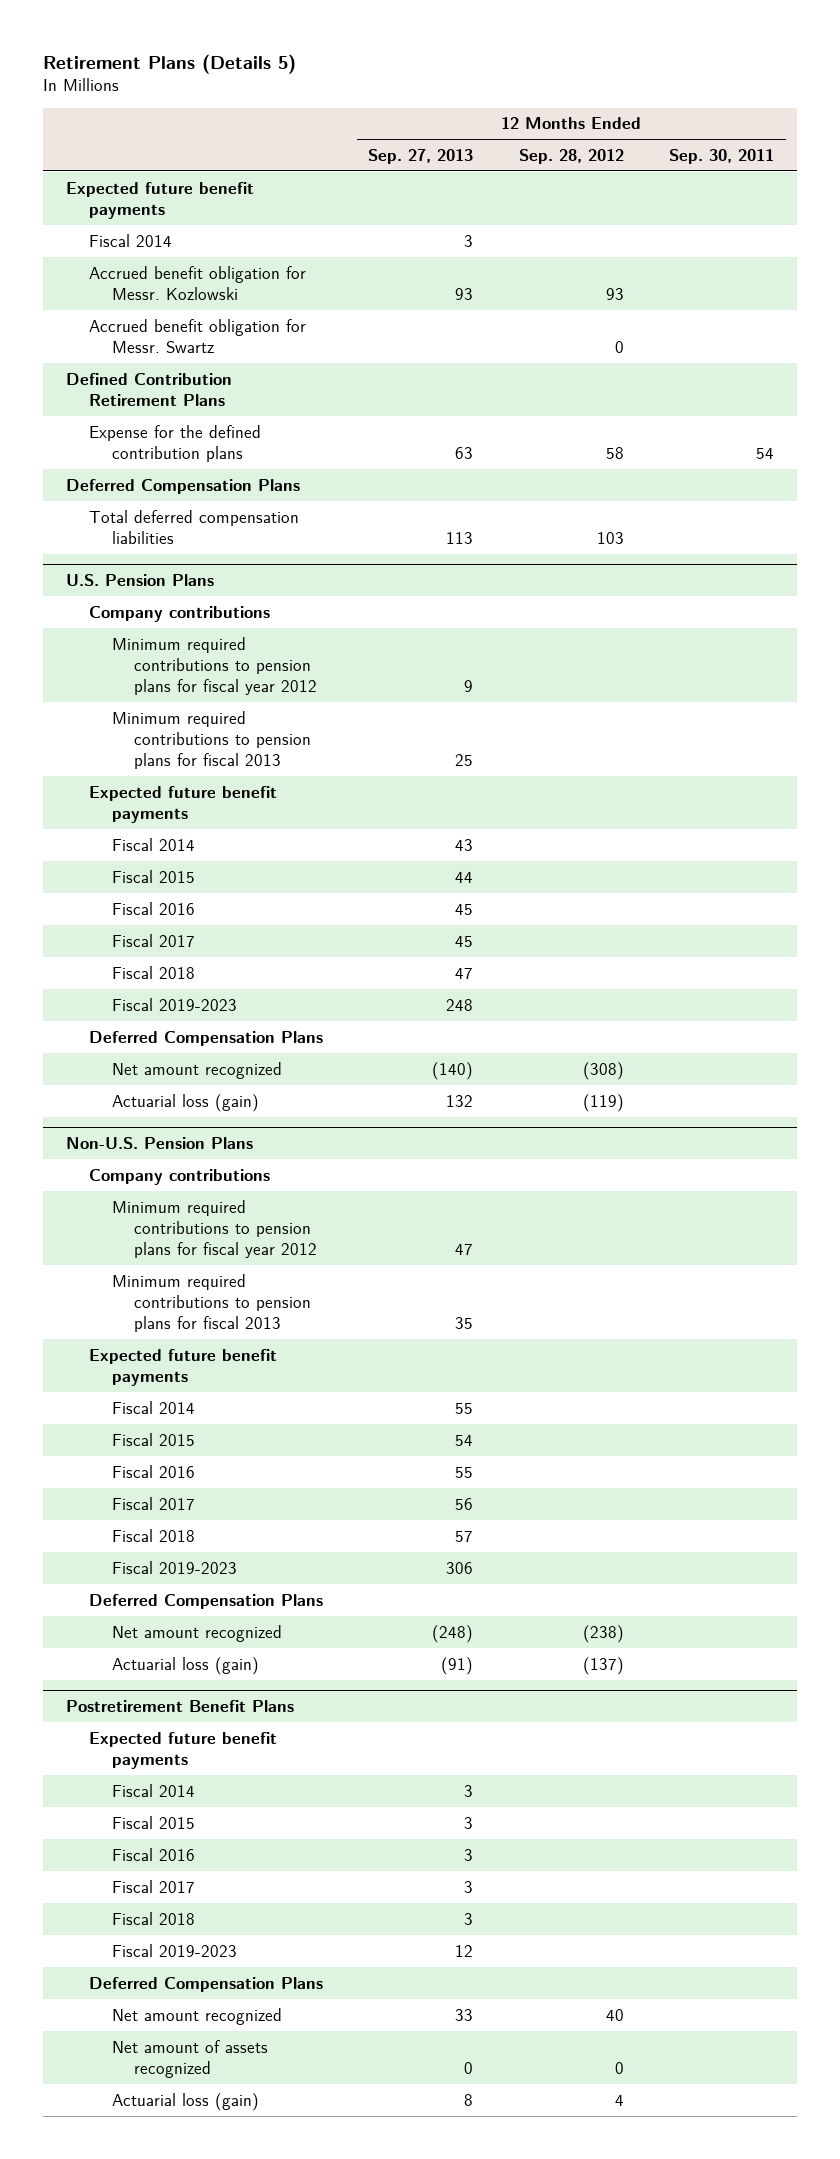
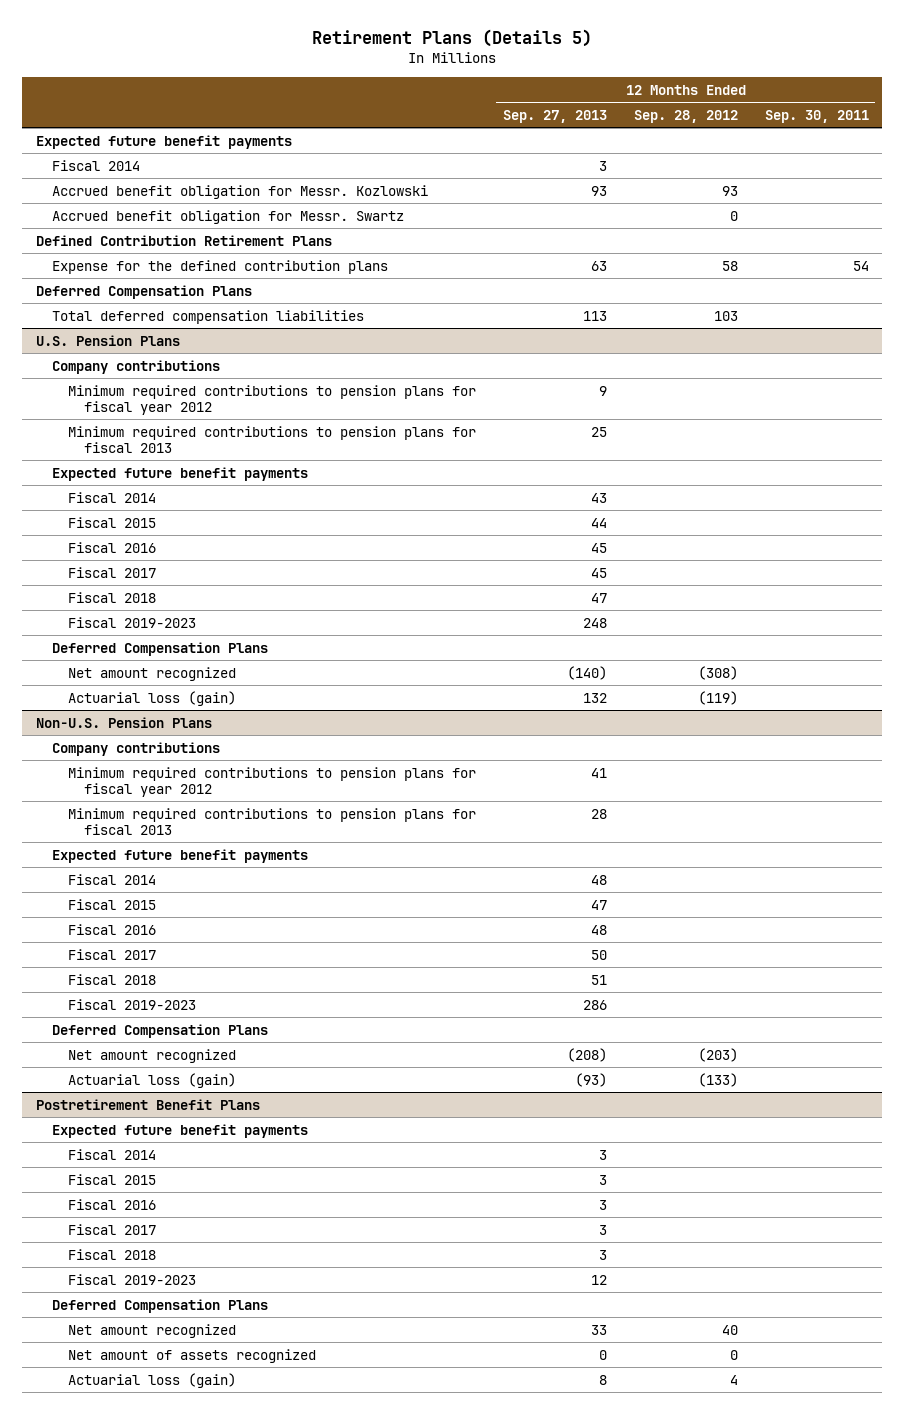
@ Non-U.S. Pension Plans
- Minimum required contributions to pension plans for fiscal year 2012 | 47 | |
- Minimum required contributions to pension plans for fiscal 2013 | 35 | |
+ Minimum required contributions to pension plans for fiscal year 2012 | 41 | |
+ Minimum required contributions to pension plans for fiscal 2013 | 28 | |
- Fiscal 2014 | 55 | |
- Fiscal 2015 | 54 | |
- Fiscal 2016 | 55 | |
- Fiscal 2017 | 56 | |
- Fiscal 2018 | 57 | |
- Fiscal 2019-2023 | 306 | |
+ Fiscal 2014 | 48 | |
+ Fiscal 2015 | 47 | |
+ Fiscal 2016 | 48 | |
+ Fiscal 2017 | 50 | |
+ Fiscal 2018 | 51 | |
+ Fiscal 2019-2023 | 286 | |
- Net amount recognized | (248) | (238) |
- Actuarial loss (gain) | (91) | (137) |
+ Net amount recognized | (208) | (203) |
+ Actuarial loss (gain) | (93) | (133) |

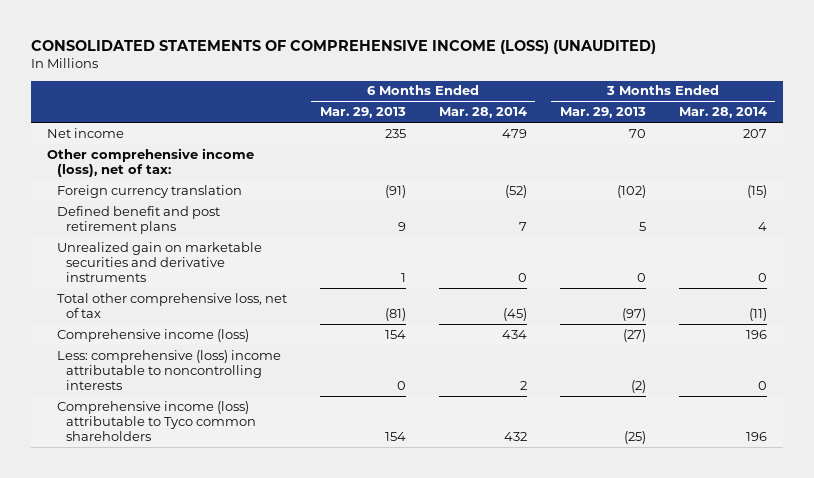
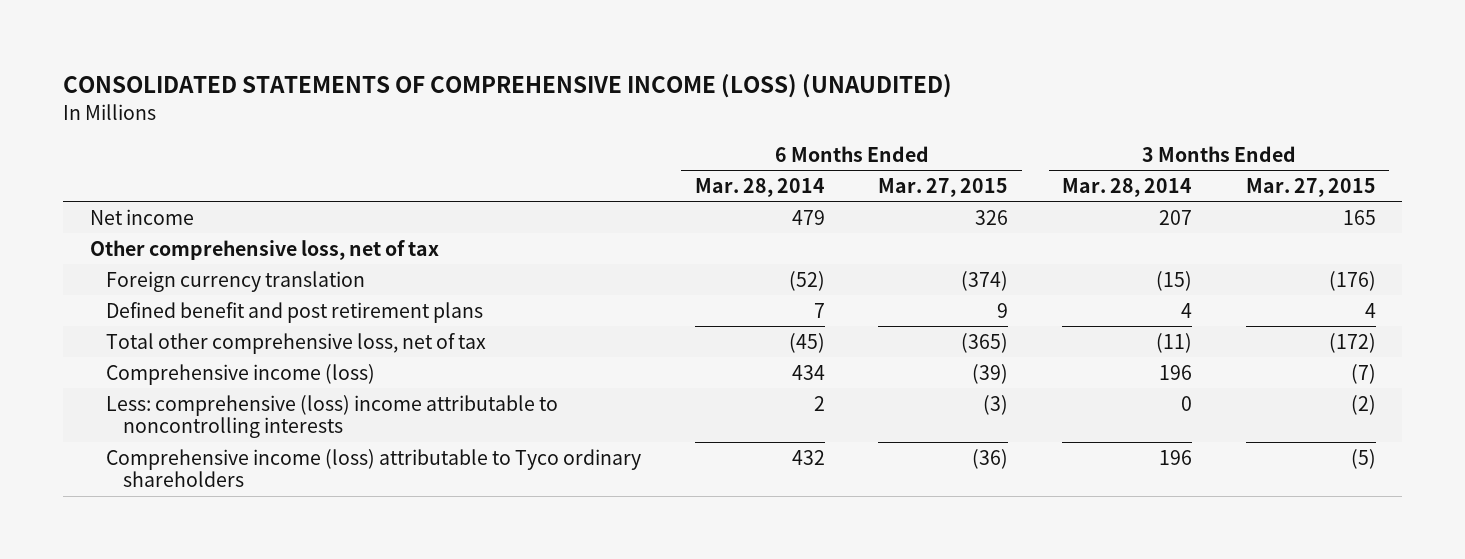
- | 6 Months Ended Mar. 29, 2013 | 6 Months Ended Mar. 28, 2014 | 3 Months Ended Mar. 29, 2013 | 3 Months Ended Mar. 28, 2014
+ | 6 Months Ended Mar. 28, 2014 | 6 Months Ended Mar. 27, 2015 | 3 Months Ended Mar. 28, 2014 | 3 Months Ended Mar. 27, 2015
- Other comprehensive income (loss), net of tax:
+ Other comprehensive loss, net of tax
- Unrealized gain on marketable securities and derivative instruments | 1 | 0 | 0 | 0
- Comprehensive income (loss) attributable to Tyco common shareholders | 154 | 432 | (25) | 196
+ Comprehensive income (loss) attributable to Tyco ordinary shareholders | 432 | (36) | 196 | (5)

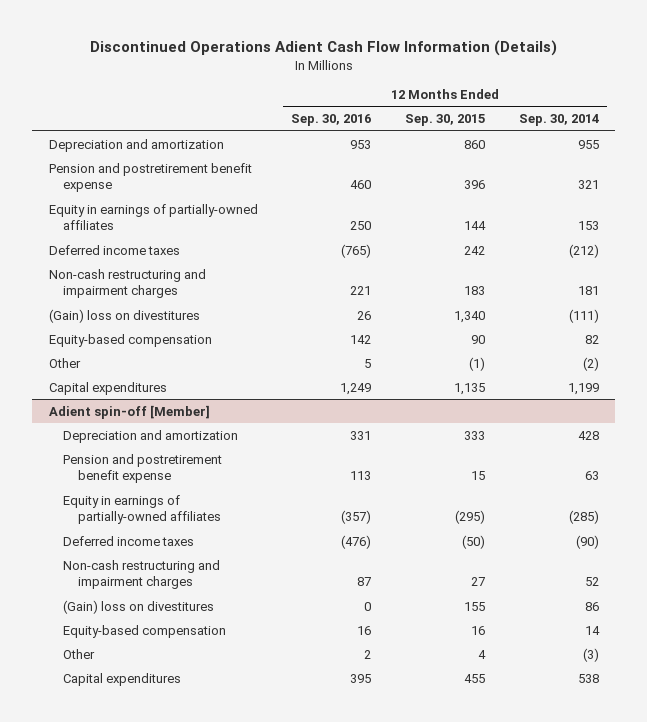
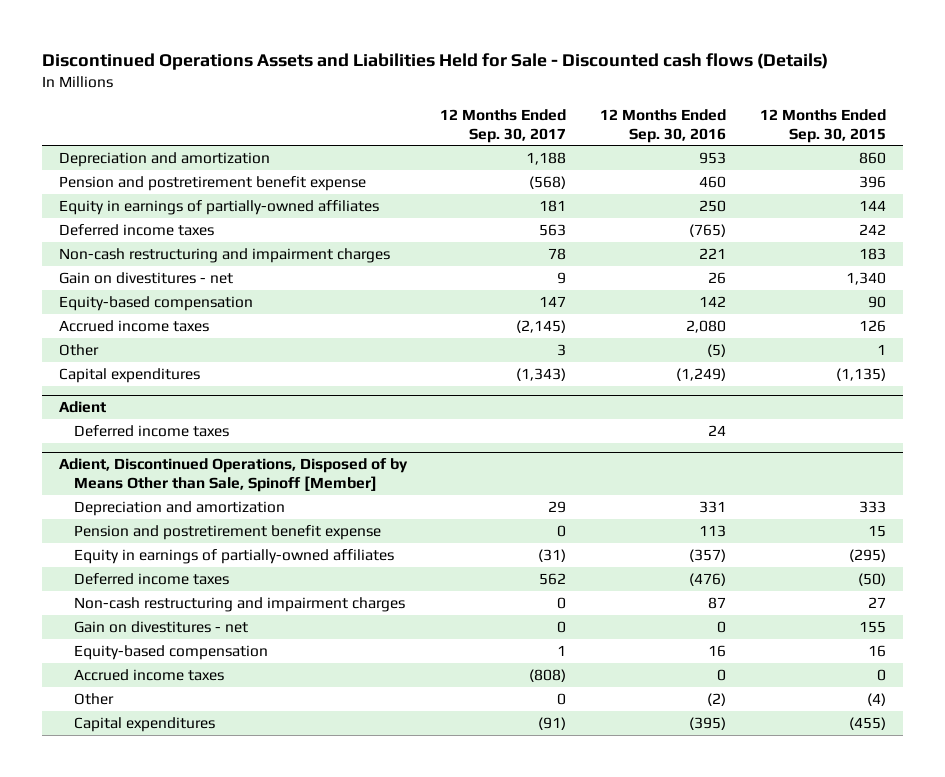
- Discontinued Operations Adient Cash Flow Information (Details)
+ Discontinued Operations Assets and Liabilities Held for Sale - Discounted cash flows (Details)
- | 12 Months Ended Sep. 30, 2016 | 12 Months Ended Sep. 30, 2015 | 12 Months Ended Sep. 30, 2014
+ | 12 Months Ended Sep. 30, 2017 | 12 Months Ended Sep. 30, 2016 | 12 Months Ended Sep. 30, 2015
- (Gain) loss on divestitures | 26 | 1,340 | (111)
+ Gain on divestitures - net | 9 | 26 | 1,340
- Other | 5 | (1) | (2)
- Capital expenditures | 1,249 | 1,135 | 1,199
- Adient spin-off [Member]
+ Accrued income taxes | (2,145) | 2,080 | 126
+ Other | 3 | (5) | 1
+ Capital expenditures | (1,343) | (1,249) | (1,135)
+ Adient
+ Deferred income taxes | | 24 |
+ Adient, Discontinued Operations, Disposed of by Means Other than Sale, Spinoff [Member]
- (Gain) loss on divestitures | 0 | 155 | 86
+ Gain on divestitures - net | 0 | 0 | 155
- Other | 2 | 4 | (3)
- Capital expenditures | 395 | 455 | 538
+ Accrued income taxes | (808) | 0 | 0
+ Other | 0 | (2) | (4)
+ Capital expenditures | (91) | (395) | (455)

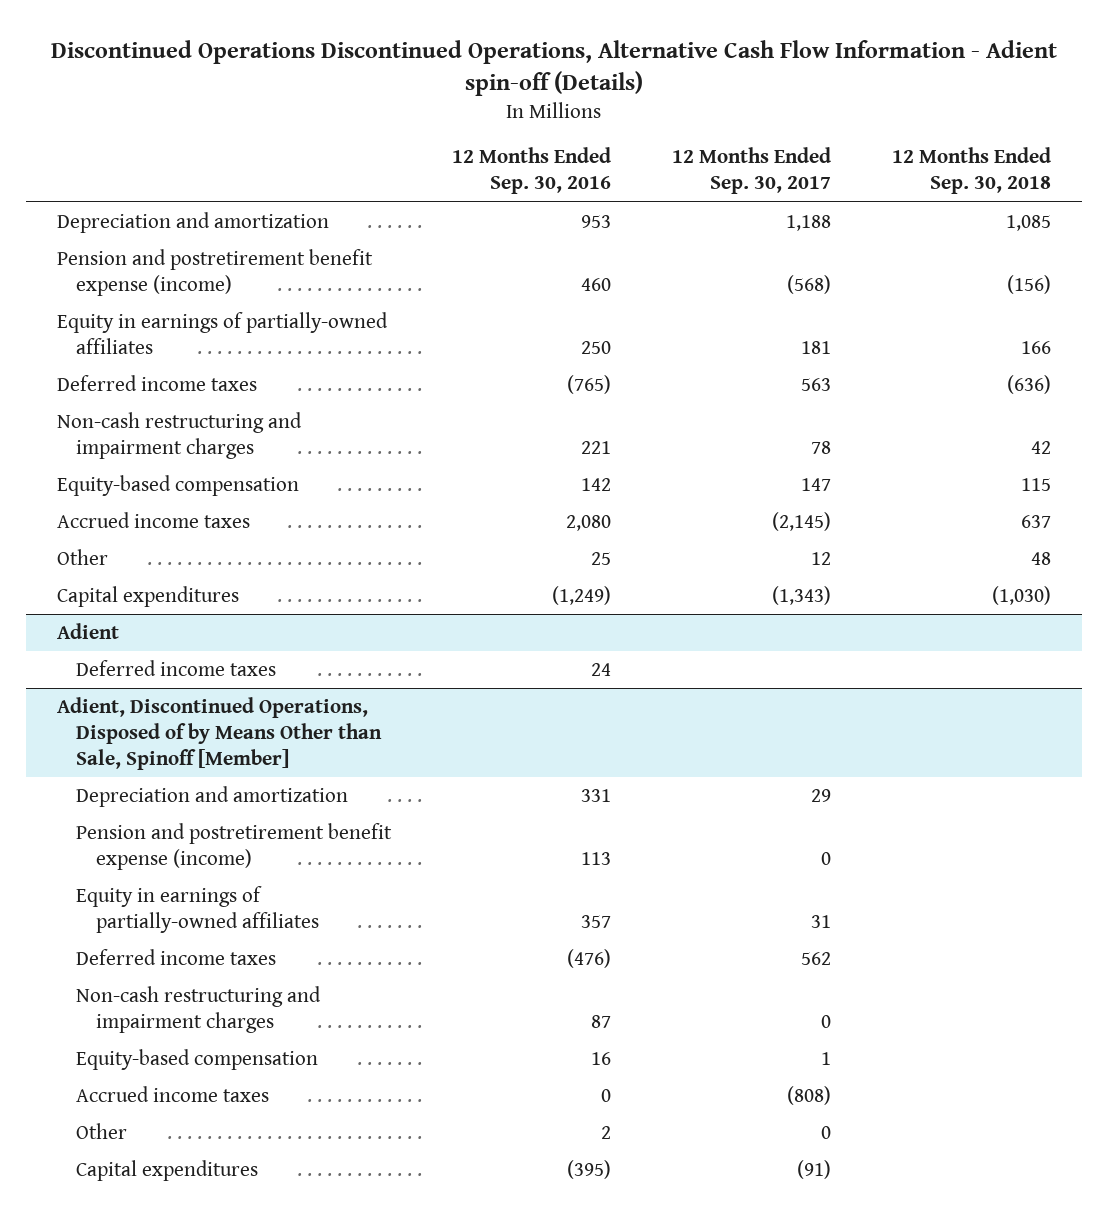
- Discontinued Operations Assets and Liabilities Held for Sale - Discounted cash flows (Details)
+ Discontinued Operations Discontinued Operations, Alternative Cash Flow Information - Adient spin-off (Details)
- | 12 Months Ended Sep. 30, 2017 | 12 Months Ended Sep. 30, 2016 | 12 Months Ended Sep. 30, 2015
+ | 12 Months Ended Sep. 30, 2016 | 12 Months Ended Sep. 30, 2017 | 12 Months Ended Sep. 30, 2018
- Pension and postretirement benefit expense | (568) | 460 | 396
+ Pension and postretirement benefit expense (income) | 460 | (568) | (156)
- Gain on divestitures - net | 9 | 26 | 1,340
- Other | 3 | (5) | 1
+ Other | 25 | 12 | 48
@ Adient, Discontinued Operations, Disposed of by Means Other than Sale, Spinoff [Member]
- Pension and postretirement benefit expense | 0 | 113 | 15
- Equity in earnings of partially-owned affiliates | (31) | (357) | (295)
+ Pension and postretirement benefit expense (income) | 113 | 0 |
+ Equity in earnings of partially-owned affiliates | 357 | 31 |
- Gain on divestitures - net | 0 | 0 | 155
- Other | 0 | (2) | (4)
+ Other | 2 | 0 |

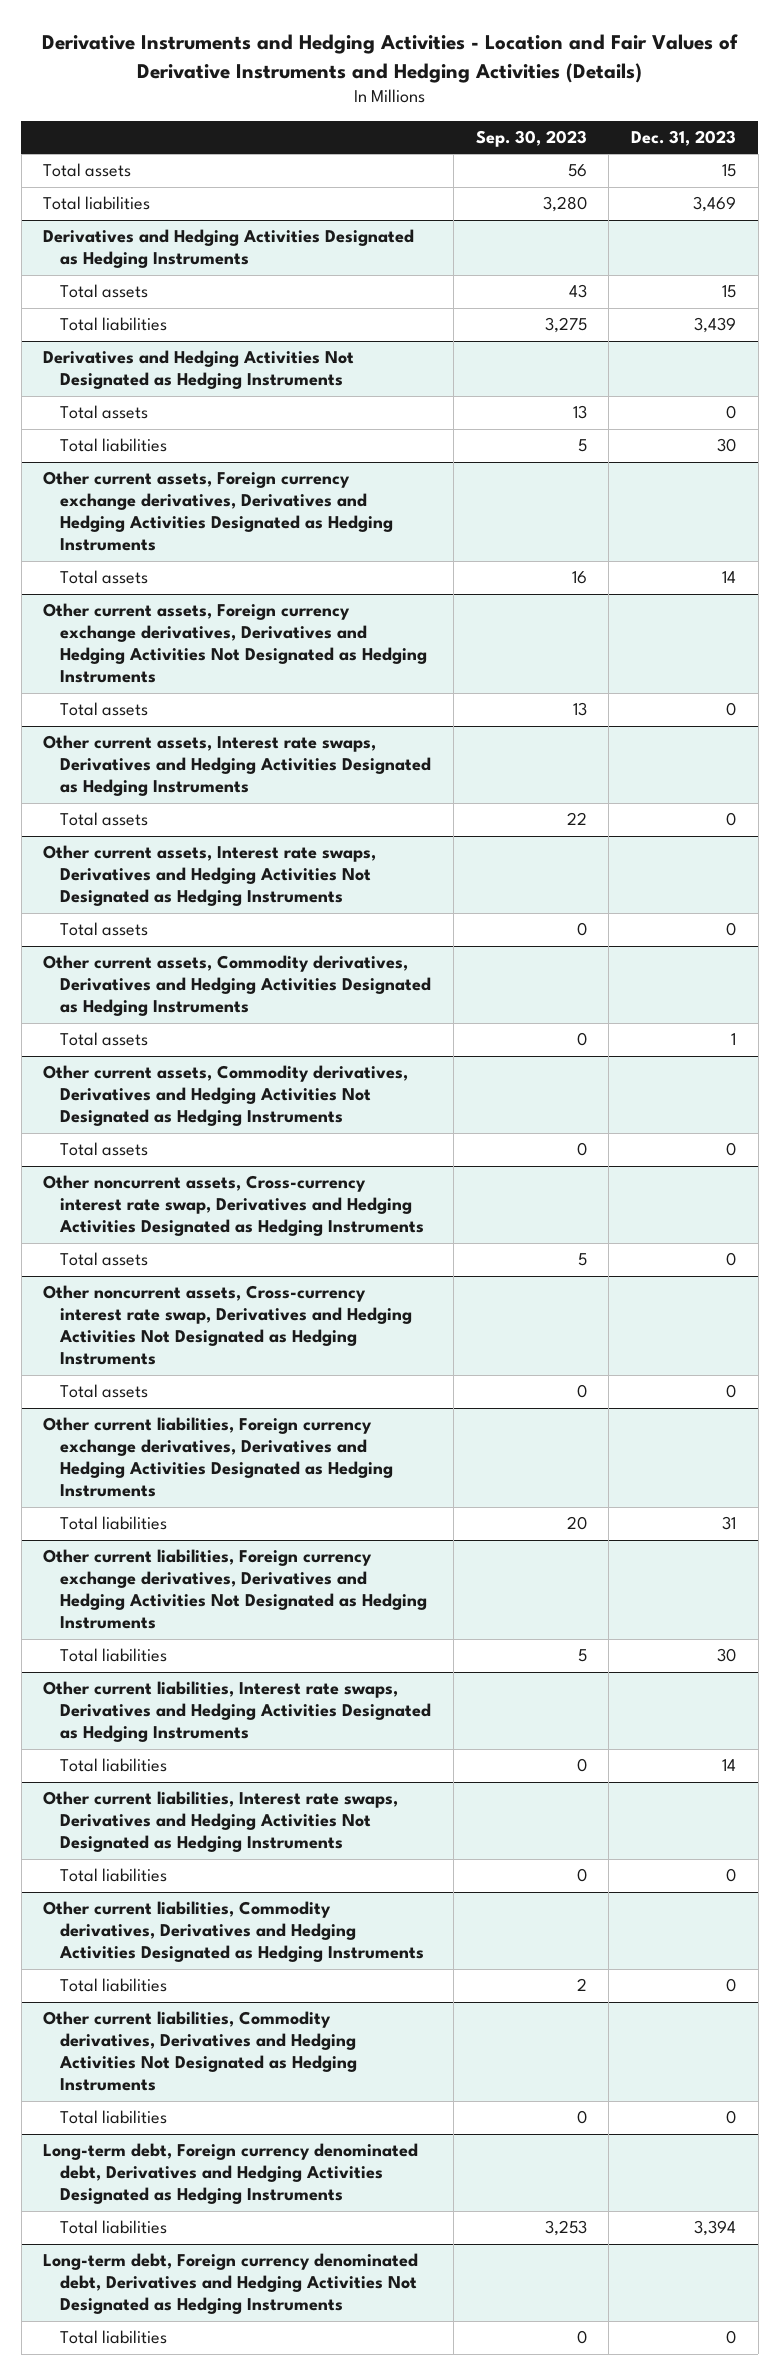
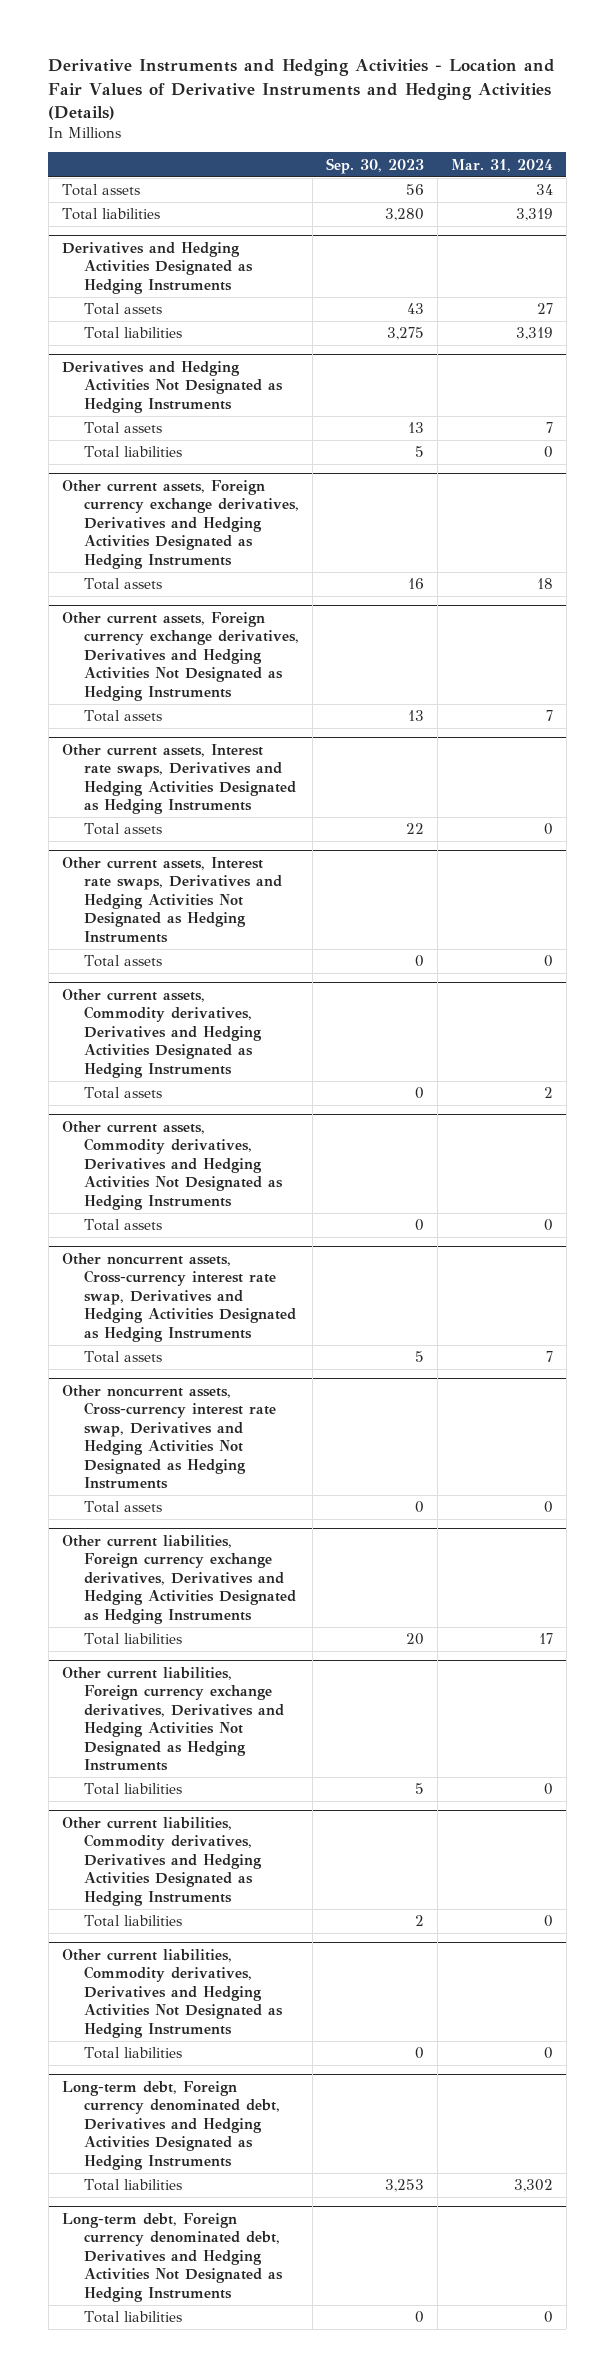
- | Sep. 30, 2023 | Dec. 31, 2023
+ | Sep. 30, 2023 | Mar. 31, 2024
- Other current liabilities, Interest rate swaps, Derivatives and Hedging Activities Designated as Hedging Instruments
- Total liabilities | 0 | 14
- Other current liabilities, Interest rate swaps, Derivatives and Hedging Activities Not Designated as Hedging Instruments
- Total liabilities | 0 | 0

